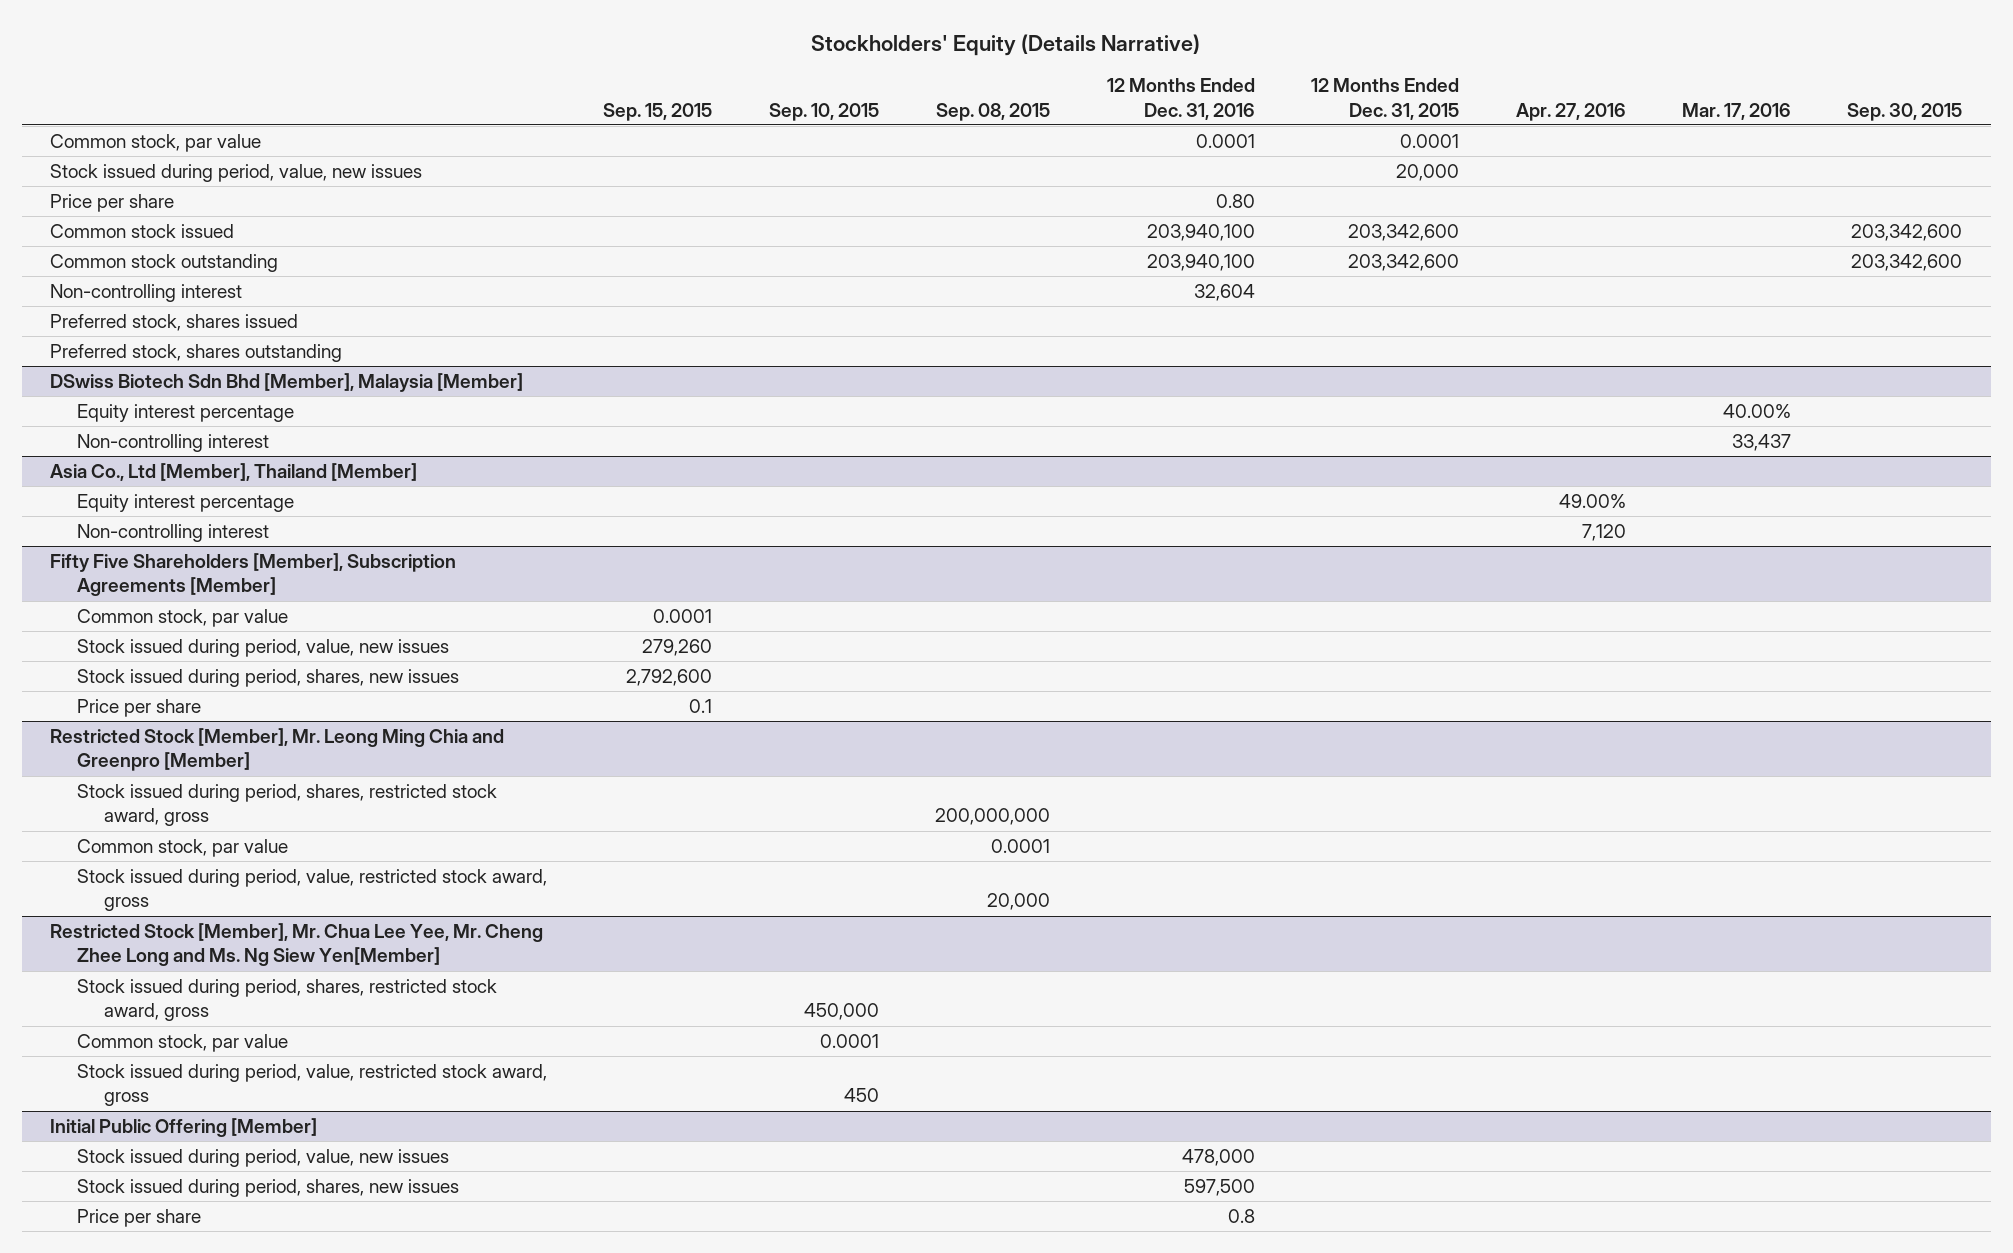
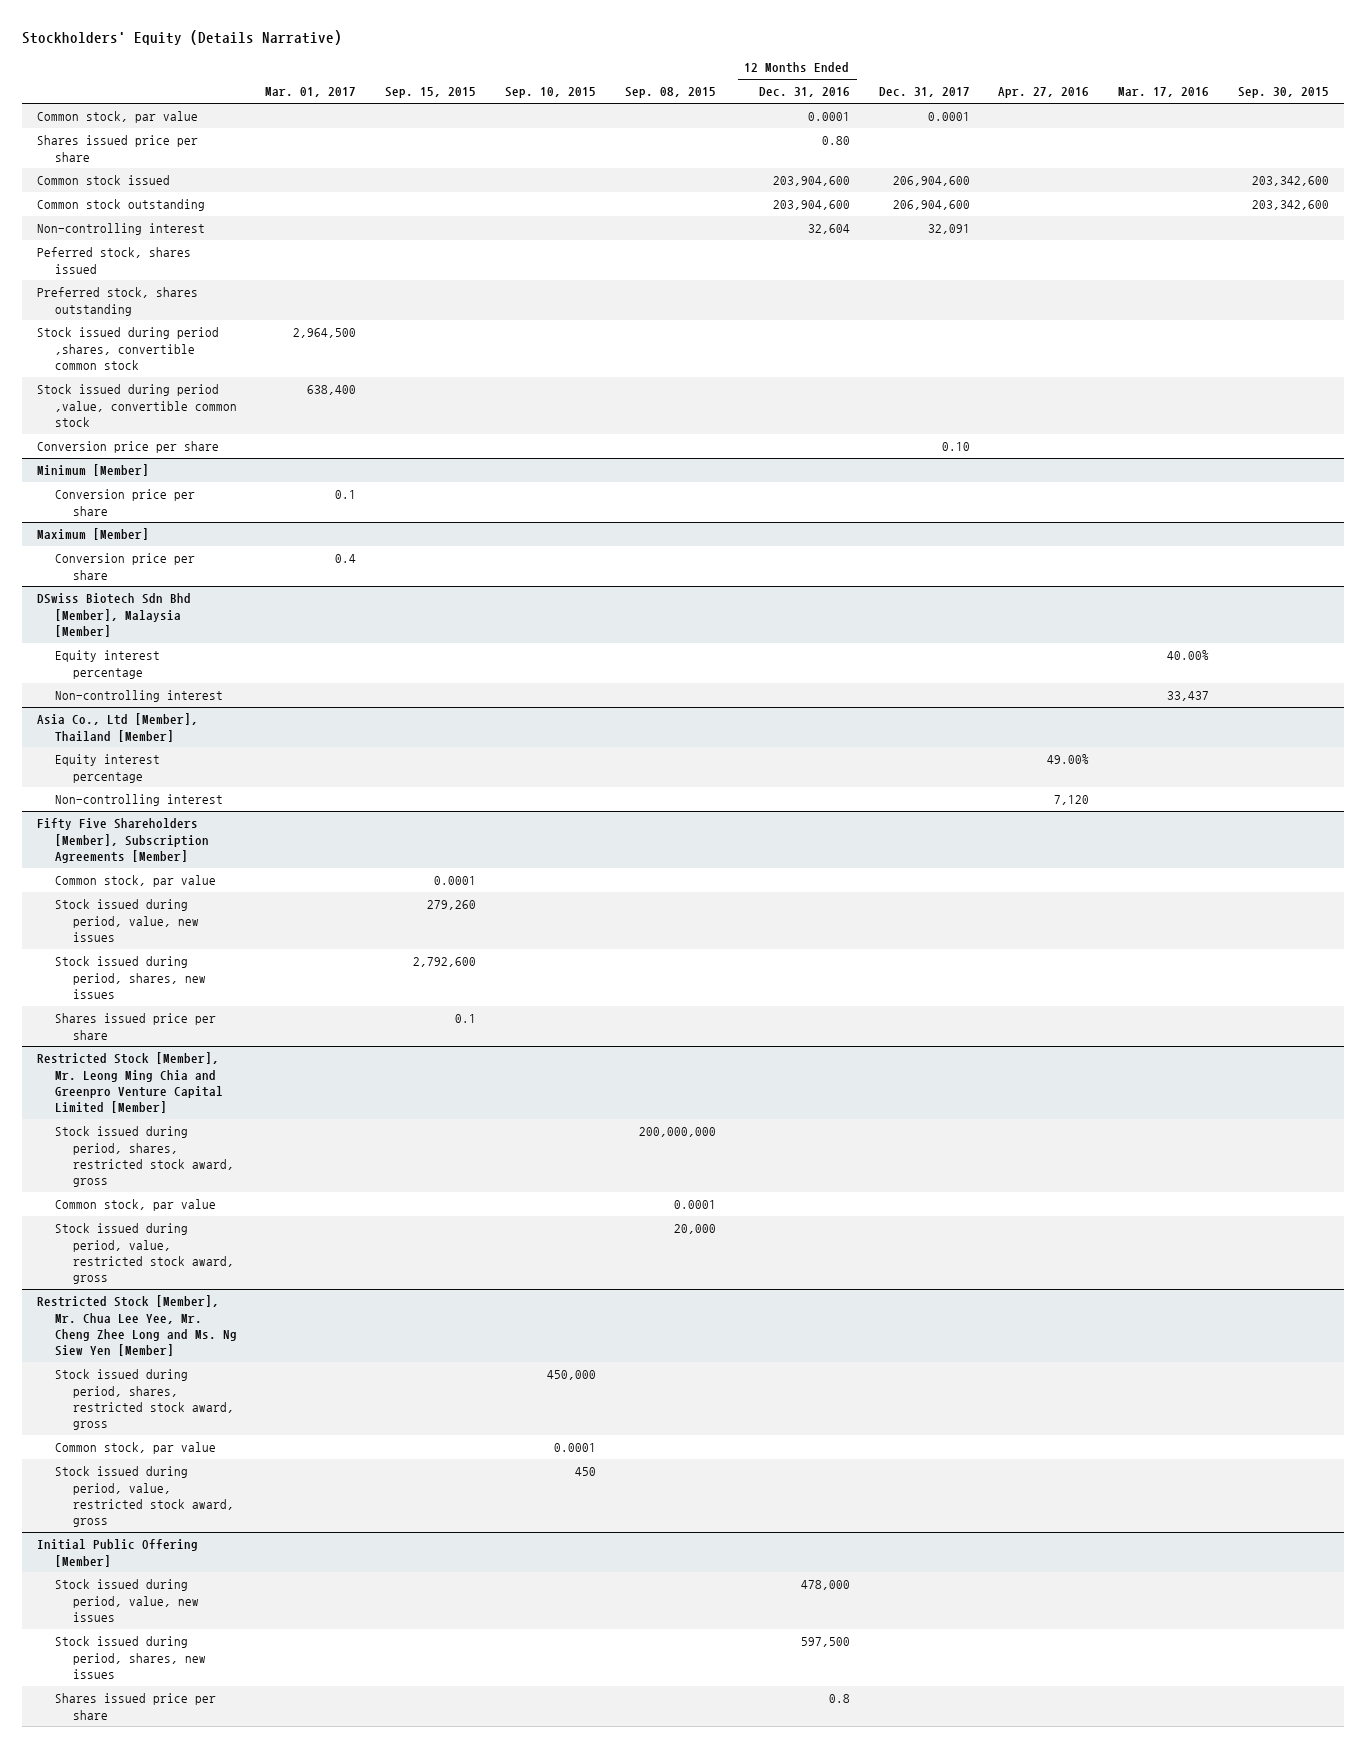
- | Sep. 15, 2015 | Sep. 10, 2015 | Sep. 08, 2015 | 12 Months Ended Dec. 31, 2016 | 12 Months Ended Dec. 31, 2015 | Apr. 27, 2016 | Mar. 17, 2016 | Sep. 30, 2015
+ | Mar. 01, 2017 | Sep. 15, 2015 | Sep. 10, 2015 | Sep. 08, 2015 | 12 Months Ended Dec. 31, 2016 | Dec. 31, 2017 | Apr. 27, 2016 | Mar. 17, 2016 | Sep. 30, 2015
- Stock issued during period, value, new issues | | | | | 20,000 | | |
- Price per share | | | | 0.80 | | | |
- Common stock issued | | | | 203,940,100 | 203,342,600 | | | 203,342,600
- Common stock outstanding | | | | 203,940,100 | 203,342,600 | | | 203,342,600
+ Shares issued price per share | | | | | 0.80 | | | |
+ Common stock issued | | | | | 203,904,600 | 206,904,600 | | | 203,342,600
+ Common stock outstanding | | | | | 203,904,600 | 206,904,600 | | | 203,342,600
- Preferred stock, shares issued
+ Peferred stock, shares issued
+ Stock issued during period ,shares, convertible common stock | 2,964,500 | | | | | | | |
+ Stock issued during period ,value, convertible common stock | 638,400 | | | | | | | |
+ Conversion price per share | | | | | | 0.10 | | |
+ Minimum [Member]
+ Conversion price per share | 0.1 | | | | | | | |
+ Maximum [Member]
+ Conversion price per share | 0.4 | | | | | | | |
@ Fifty Five Shareholders [Member], Subscription Agreements [Member]
- Price per share | 0.1 | | | | | | |
- Restricted Stock [Member], Mr. Leong Ming Chia and Greenpro [Member]
@ Fifty Five Shareholders [Member], Subscription Agreements [Member]
+ Shares issued price per share | | 0.1 | | | | | | |
+ Restricted Stock [Member], Mr. Leong Ming Chia and Greenpro Venture Capital Limited [Member]
- Restricted Stock [Member], Mr. Chua Lee Yee, Mr. Cheng Zhee Long and Ms. Ng Siew Yen[Member]
+ Restricted Stock [Member], Mr. Chua Lee Yee, Mr. Cheng Zhee Long and Ms. Ng Siew Yen [Member]
@ Initial Public Offering [Member]
- Price per share | | | | 0.8 | | | |
+ Shares issued price per share | | | | | 0.8 | | | |

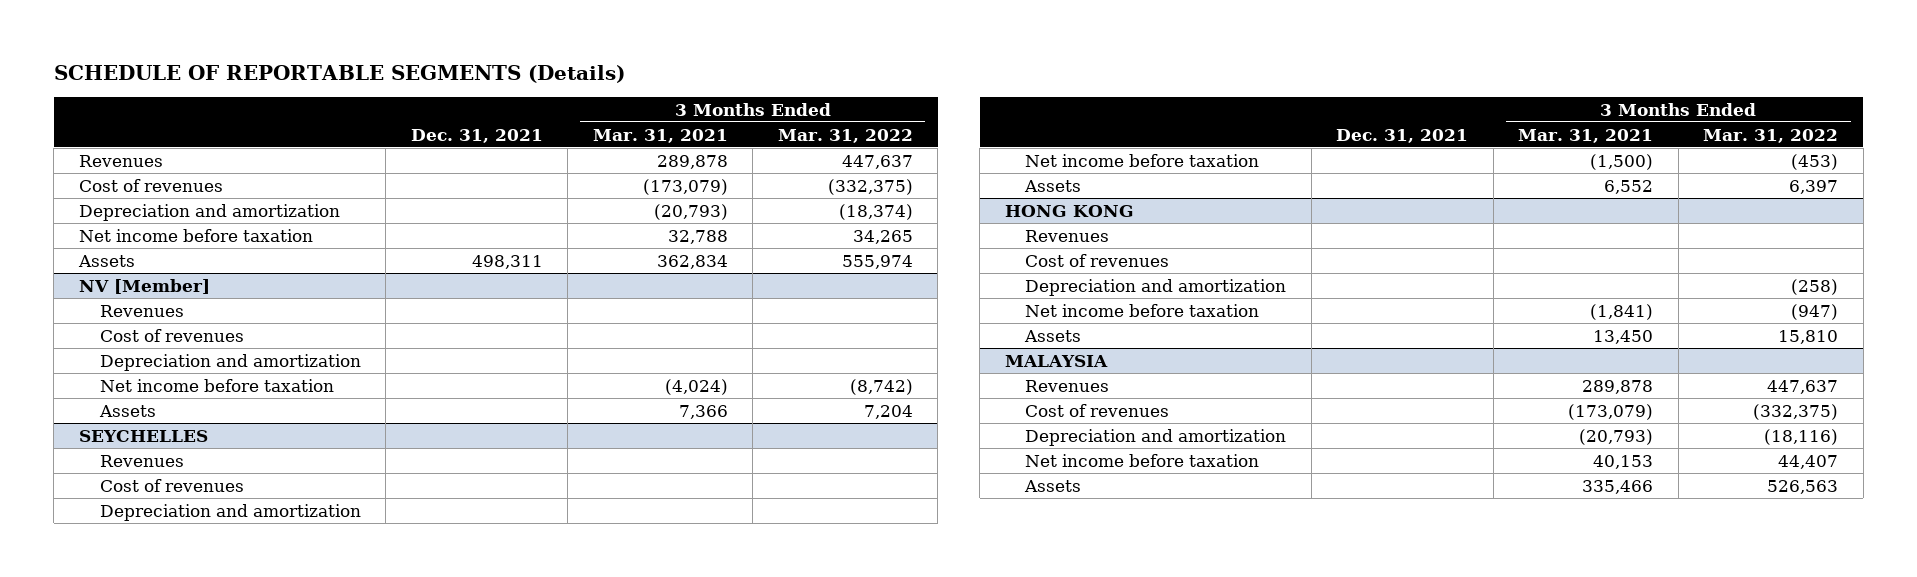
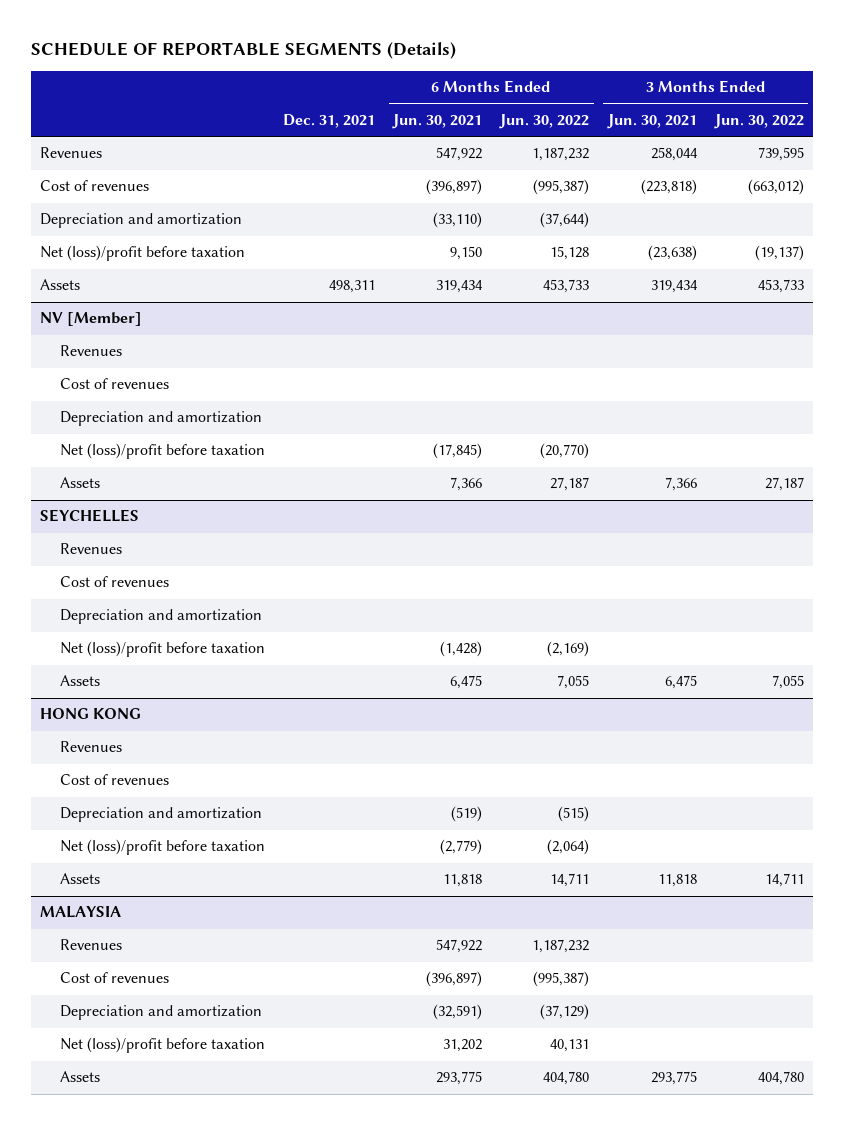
- | Dec. 31, 2021 | 3 Months Ended Mar. 31, 2021 | 3 Months Ended Mar. 31, 2022
+ | Dec. 31, 2021 | 6 Months Ended Jun. 30, 2021 | 6 Months Ended Jun. 30, 2022 | 3 Months Ended Jun. 30, 2021 | 3 Months Ended Jun. 30, 2022
- Net income before taxation | | 32,788 | 34,265
+ Net (loss)/profit before taxation | | 9,150 | 15,128 | (23,638) | (19,137)
@ NV [Member]
- Net income before taxation | | (4,024) | (8,742)
+ Net (loss)/profit before taxation | | (17,845) | (20,770) | |
@ SEYCHELLES
- Net income before taxation | | (1,500) | (453)
+ Net (loss)/profit before taxation | | (1,428) | (2,169) | |
@ HONG KONG
- Net income before taxation | | (1,841) | (947)
+ Net (loss)/profit before taxation | | (2,779) | (2,064) | |
@ MALAYSIA
- Net income before taxation | | 40,153 | 44,407
+ Net (loss)/profit before taxation | | 31,202 | 40,131 | |

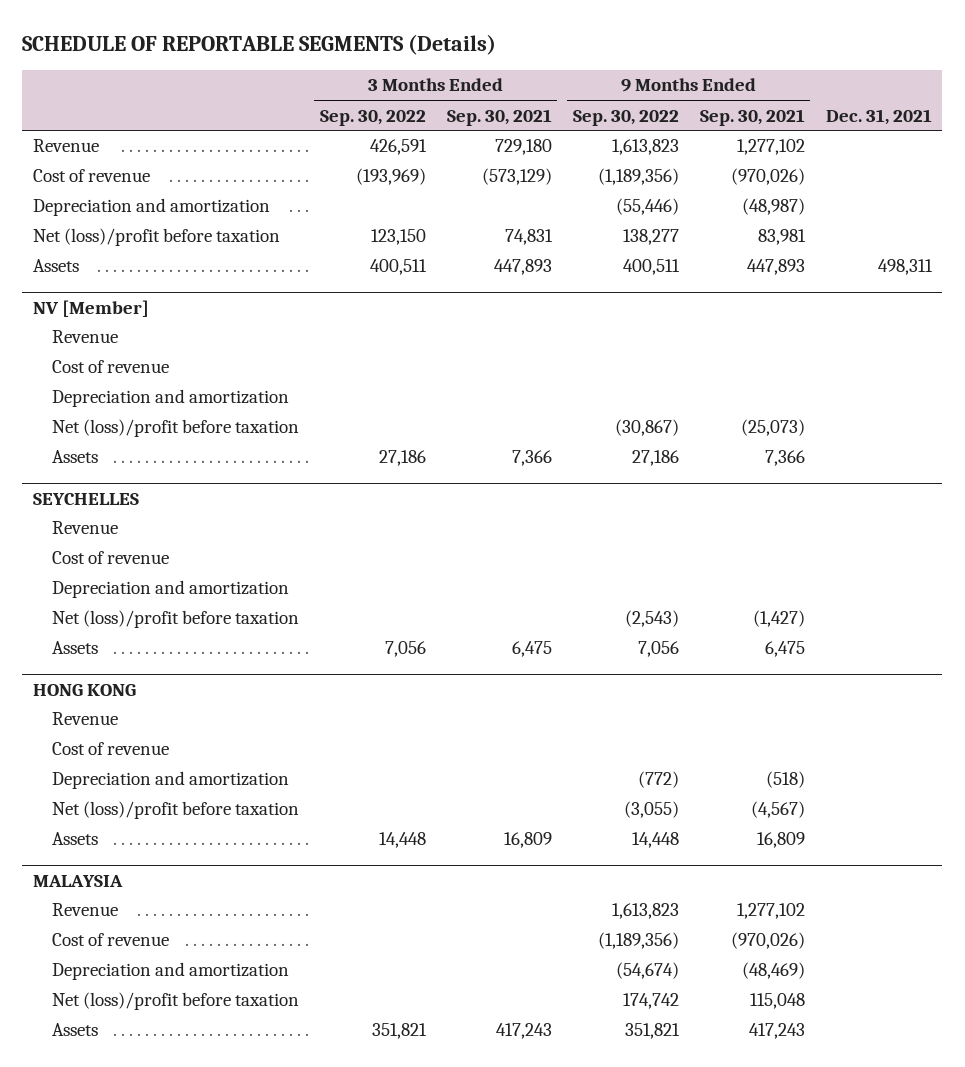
- | Dec. 31, 2021 | 6 Months Ended Jun. 30, 2021 | 6 Months Ended Jun. 30, 2022 | 3 Months Ended Jun. 30, 2021 | 3 Months Ended Jun. 30, 2022
+ | 3 Months Ended Sep. 30, 2022 | 3 Months Ended Sep. 30, 2021 | 9 Months Ended Sep. 30, 2022 | 9 Months Ended Sep. 30, 2021 | Dec. 31, 2021
- Revenues | | 547,922 | 1,187,232 | 258,044 | 739,595
- Cost of revenues | | (396,897) | (995,387) | (223,818) | (663,012)
+ Revenue | 426,591 | 729,180 | 1,613,823 | 1,277,102 |
+ Cost of revenue | (193,969) | (573,129) | (1,189,356) | (970,026) |
@ NV [Member]
- Revenues
- Cost of revenues
+ Revenue
+ Cost of revenue
@ SEYCHELLES
- Revenues
- Cost of revenues
+ Revenue
+ Cost of revenue
@ HONG KONG
- Revenues
- Cost of revenues
+ Revenue
+ Cost of revenue
@ MALAYSIA
- Revenues | | 547,922 | 1,187,232 | |
- Cost of revenues | | (396,897) | (995,387) | |
+ Revenue | | | 1,613,823 | 1,277,102 |
+ Cost of revenue | | | (1,189,356) | (970,026) |

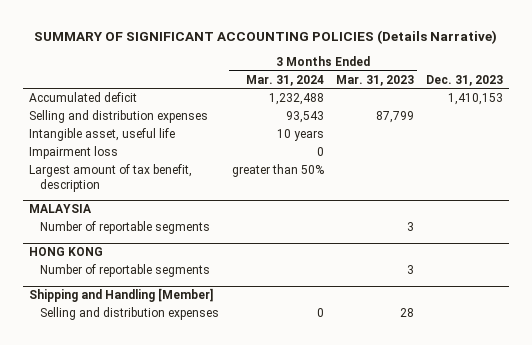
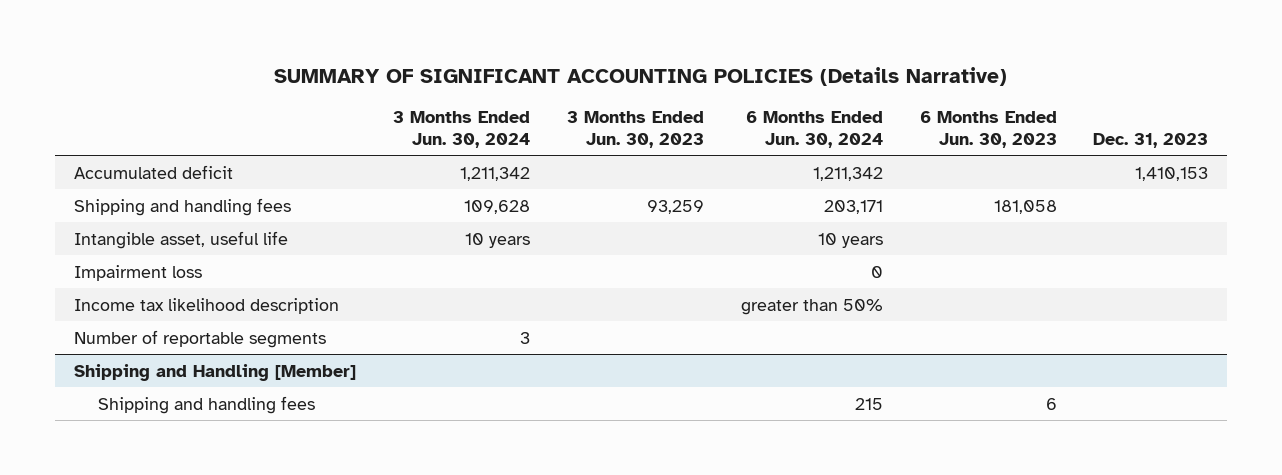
- | 3 Months Ended Mar. 31, 2024 | 3 Months Ended Mar. 31, 2023 | Dec. 31, 2023
+ | 3 Months Ended Jun. 30, 2024 | 3 Months Ended Jun. 30, 2023 | 6 Months Ended Jun. 30, 2024 | 6 Months Ended Jun. 30, 2023 | Dec. 31, 2023
- Selling and distribution expenses | 93,543 | 87,799 |
+ Shipping and handling fees | 109,628 | 93,259 | 203,171 | 181,058 |
- Largest amount of tax benefit, description | greater than 50% | |
- MALAYSIA
- Number of reportable segments | | 3 |
- HONG KONG
- Number of reportable segments | | 3 |
+ Income tax likelihood description | | | greater than 50% | |
+ Number of reportable segments | 3 | | | |
@ Shipping and Handling [Member]
- Selling and distribution expenses | 0 | 28 |
+ Shipping and handling fees | | | 215 | 6 |

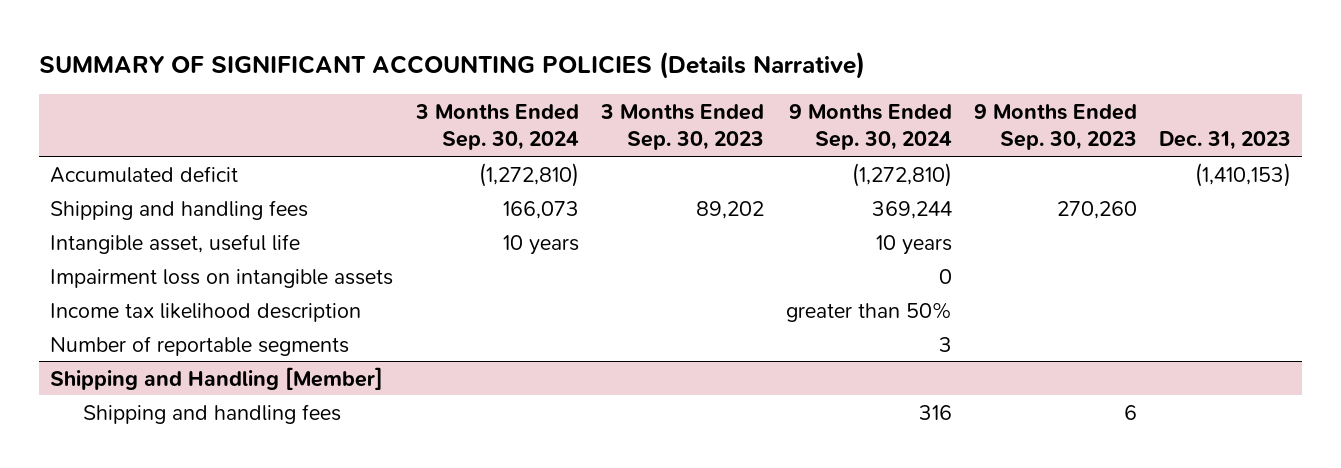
- | 3 Months Ended Jun. 30, 2024 | 3 Months Ended Jun. 30, 2023 | 6 Months Ended Jun. 30, 2024 | 6 Months Ended Jun. 30, 2023 | Dec. 31, 2023
+ | 3 Months Ended Sep. 30, 2024 | 3 Months Ended Sep. 30, 2023 | 9 Months Ended Sep. 30, 2024 | 9 Months Ended Sep. 30, 2023 | Dec. 31, 2023
- Accumulated deficit | 1,211,342 | | 1,211,342 | | 1,410,153
+ Accumulated deficit | (1,272,810) | | (1,272,810) | | (1,410,153)
- Impairment loss | | | 0 | |
+ Impairment loss on intangible assets | | | 0 | |

